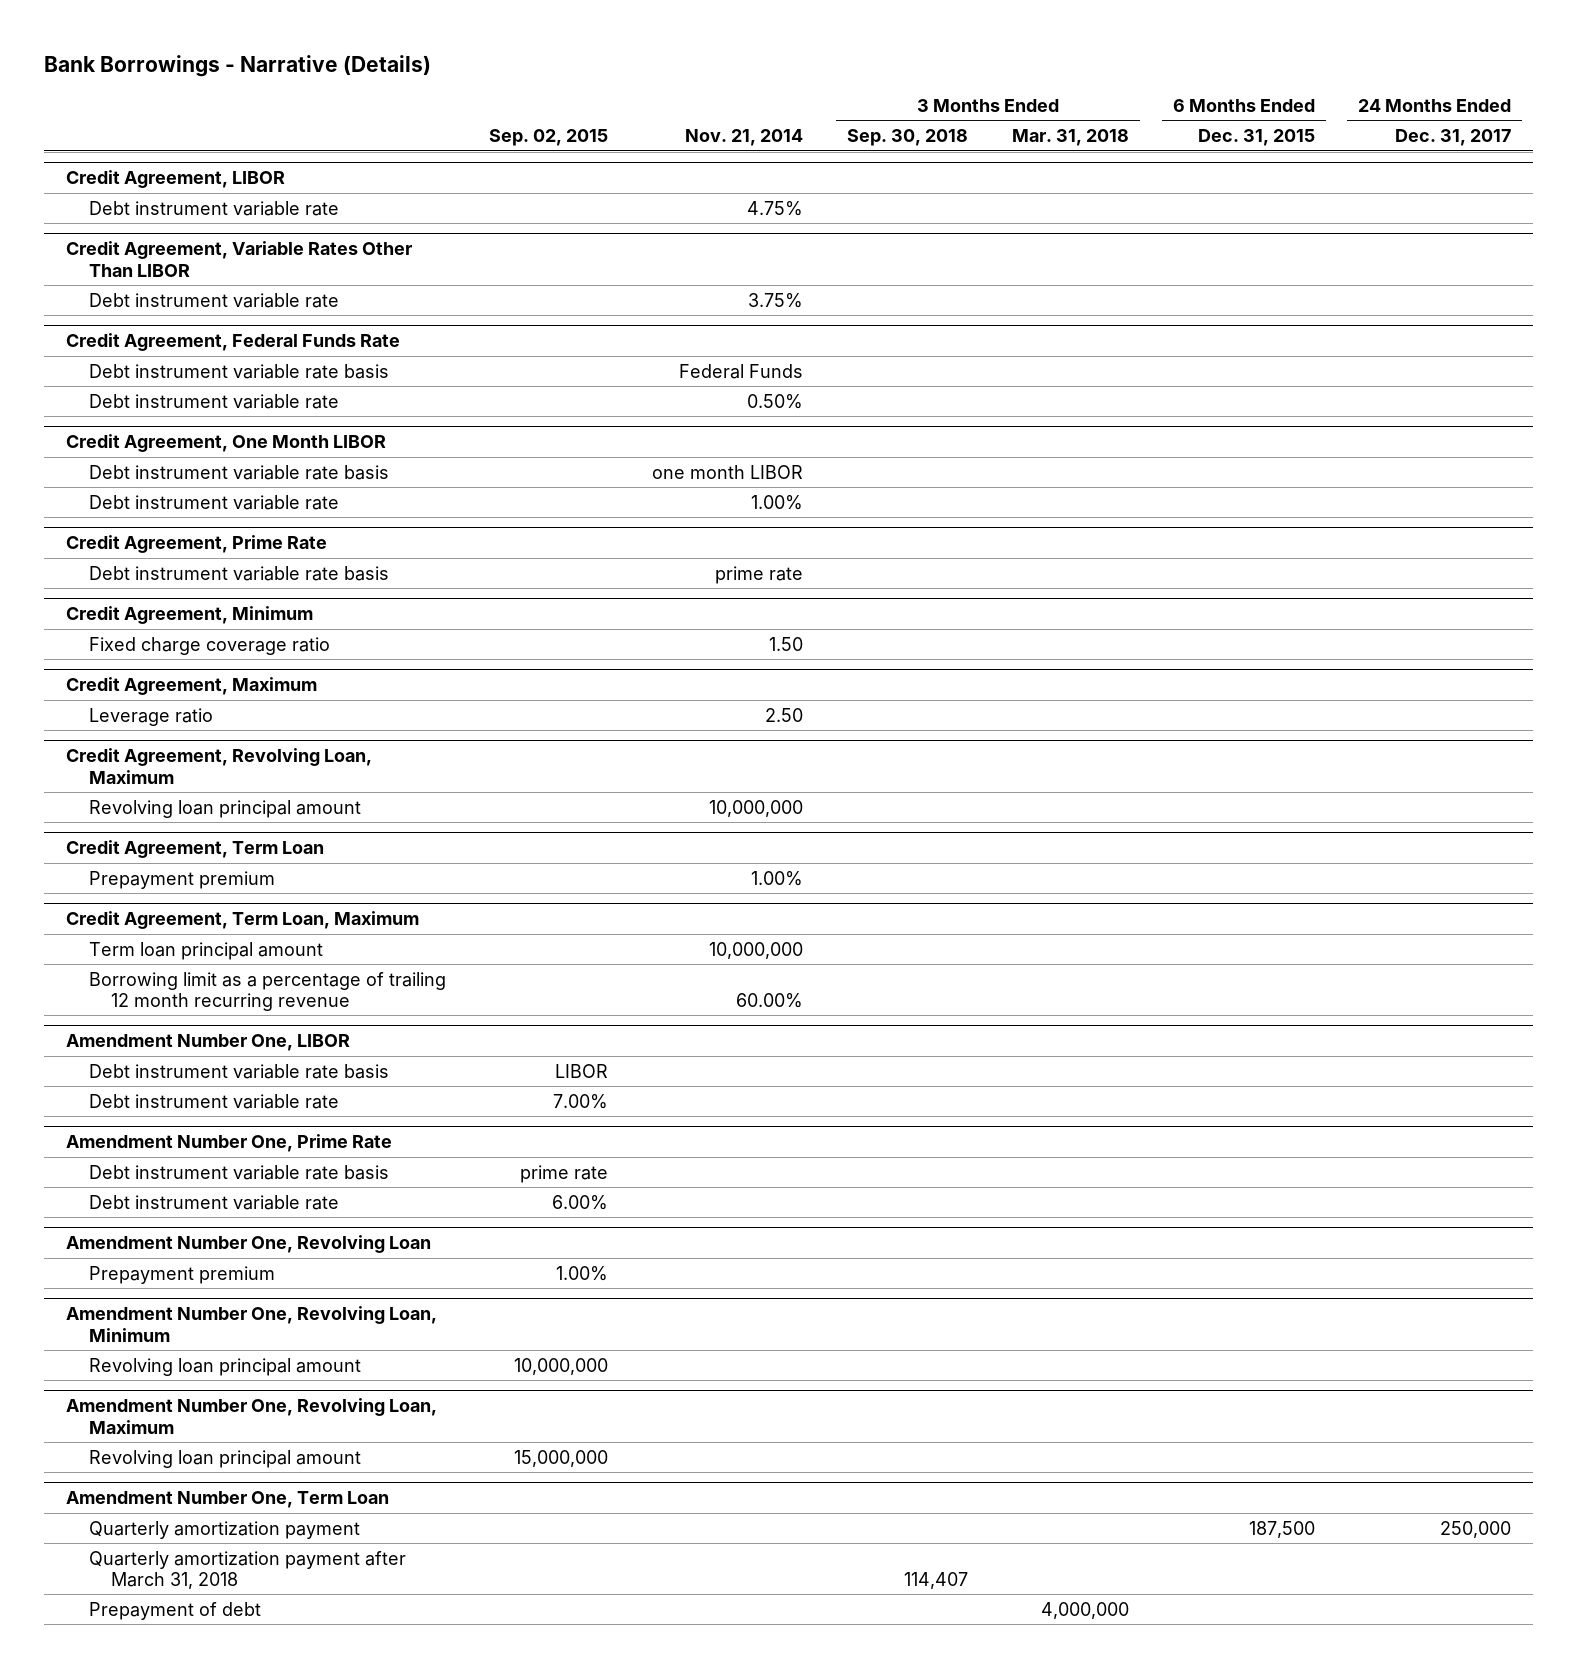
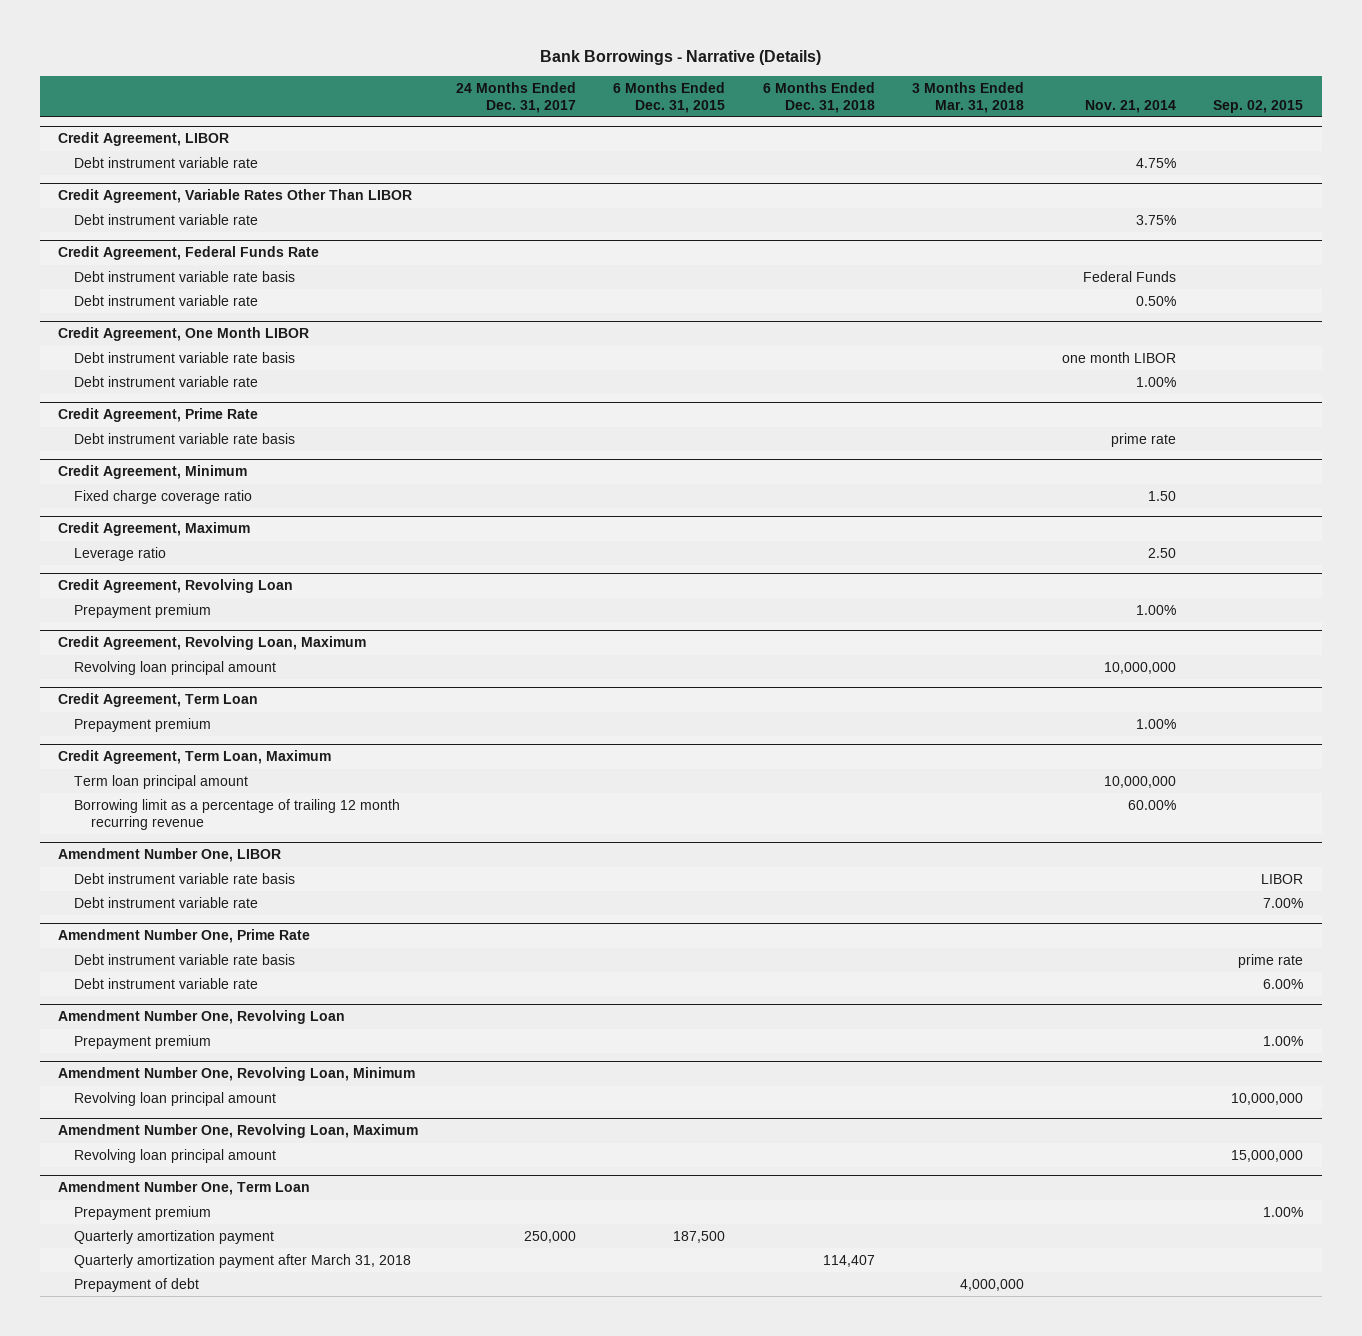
- | Sep. 02, 2015 | Nov. 21, 2014 | 3 Months Ended Sep. 30, 2018 | 3 Months Ended Mar. 31, 2018 | 6 Months Ended Dec. 31, 2015 | 24 Months Ended Dec. 31, 2017
+ | 24 Months Ended Dec. 31, 2017 | 6 Months Ended Dec. 31, 2015 | 6 Months Ended Dec. 31, 2018 | 3 Months Ended Mar. 31, 2018 | Nov. 21, 2014 | Sep. 02, 2015
+ Credit Agreement, Revolving Loan
+ Prepayment premium | | | | | 1.00% |
@ Amendment Number One, Term Loan
+ Prepayment premium | | | | | | 1.00%

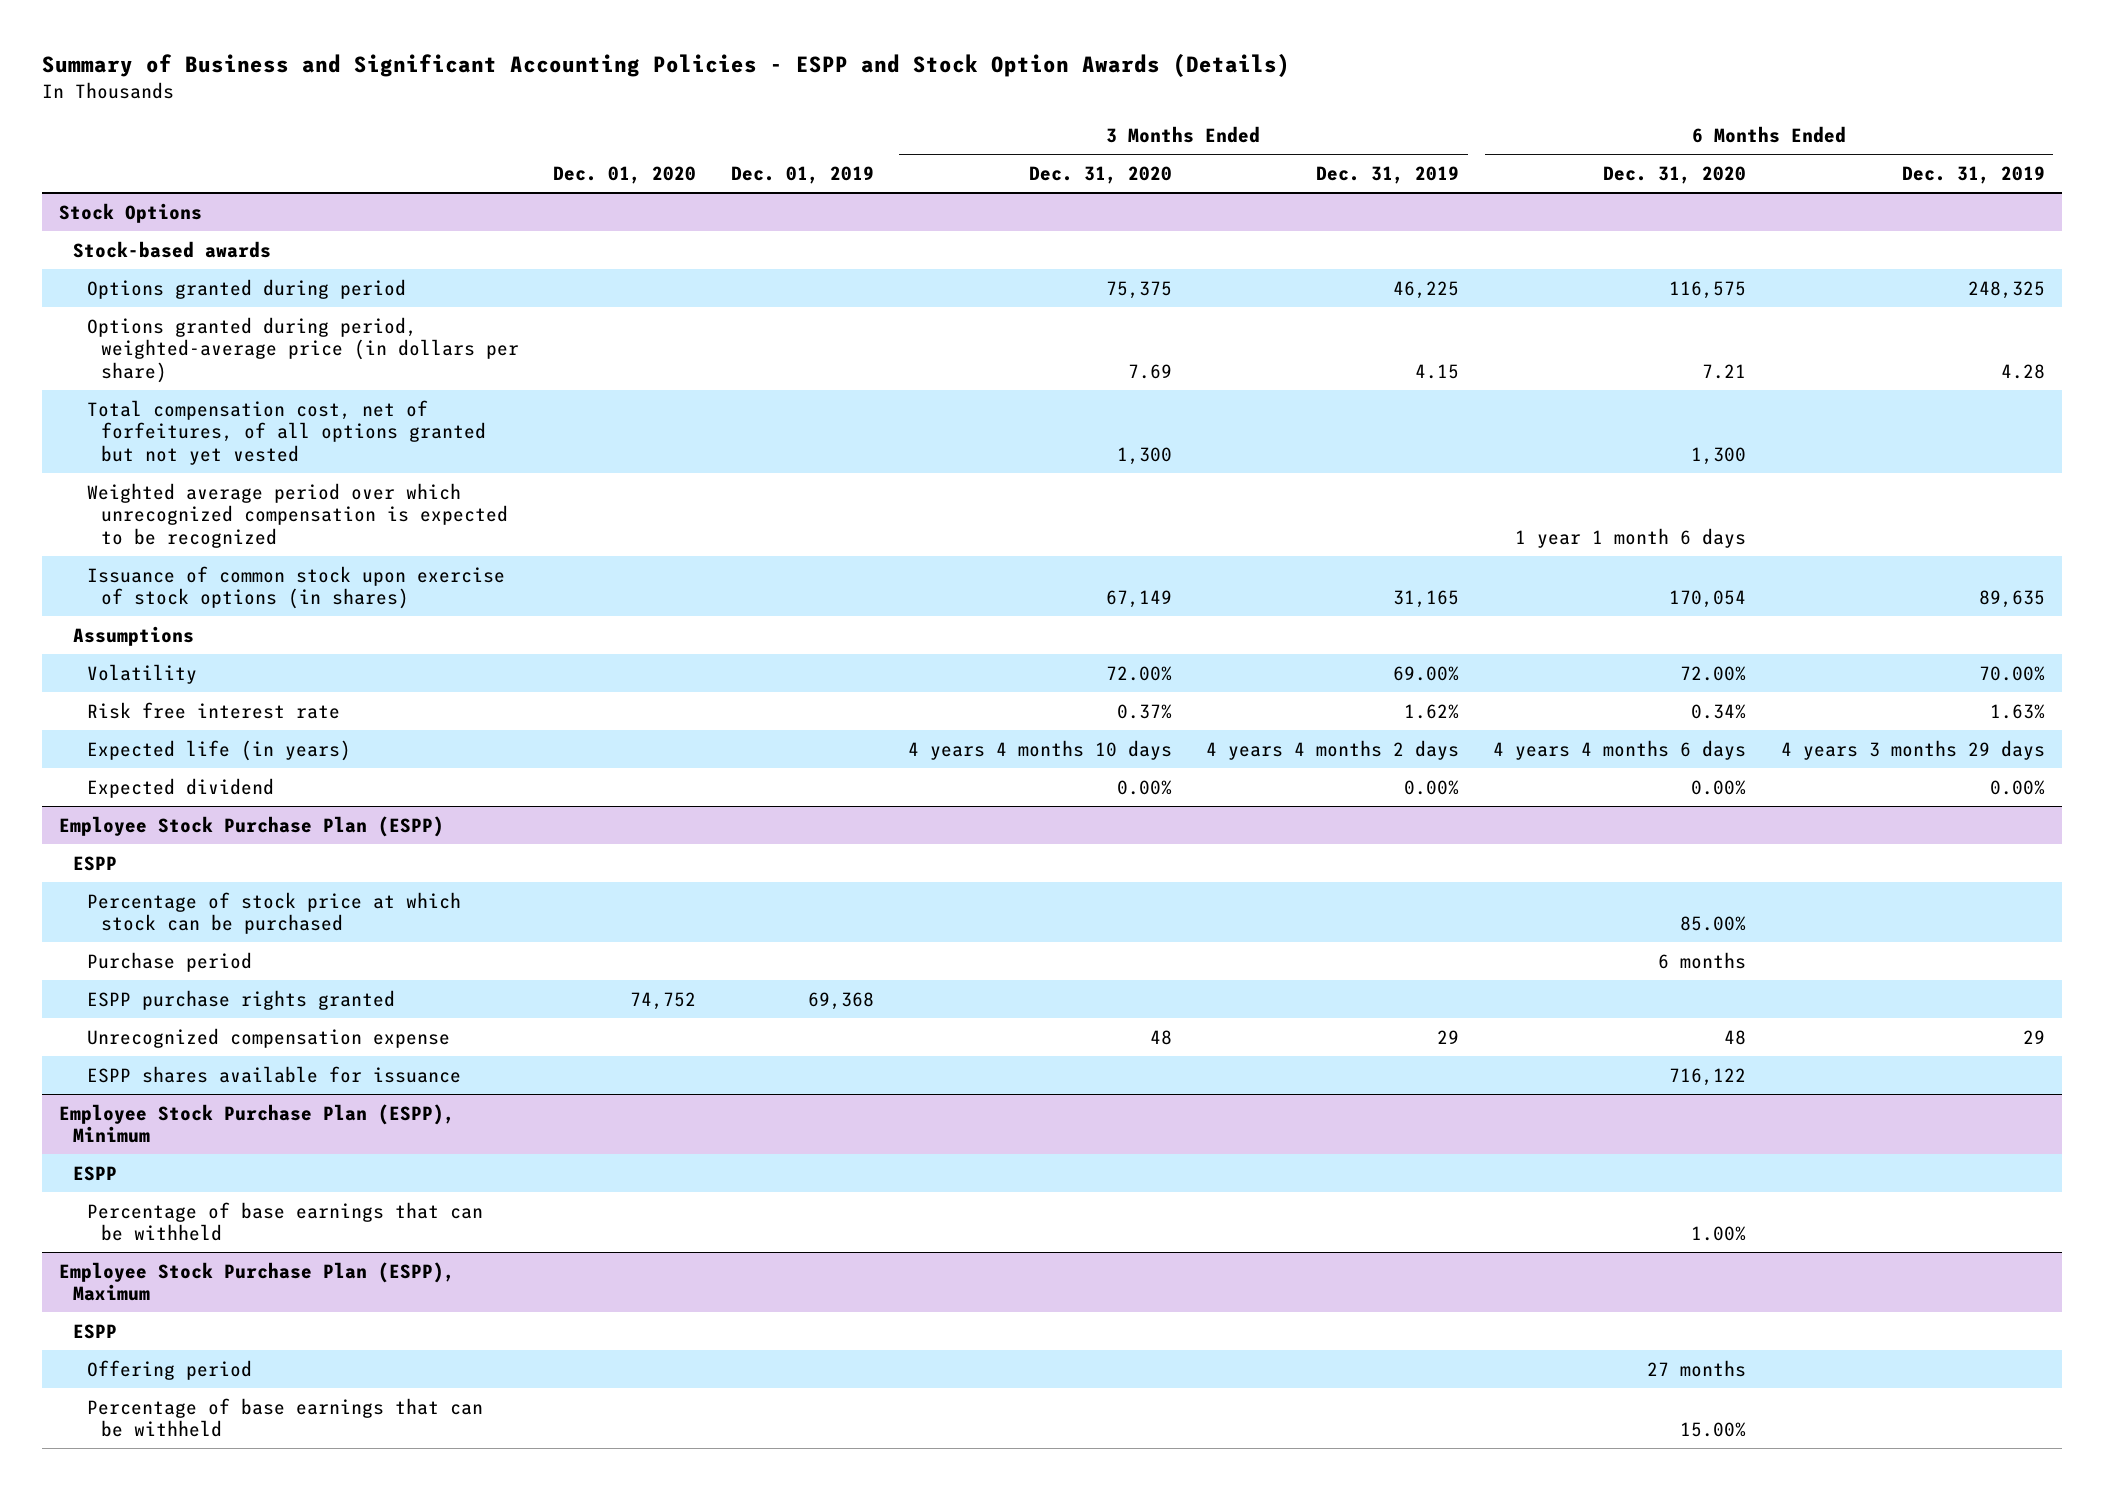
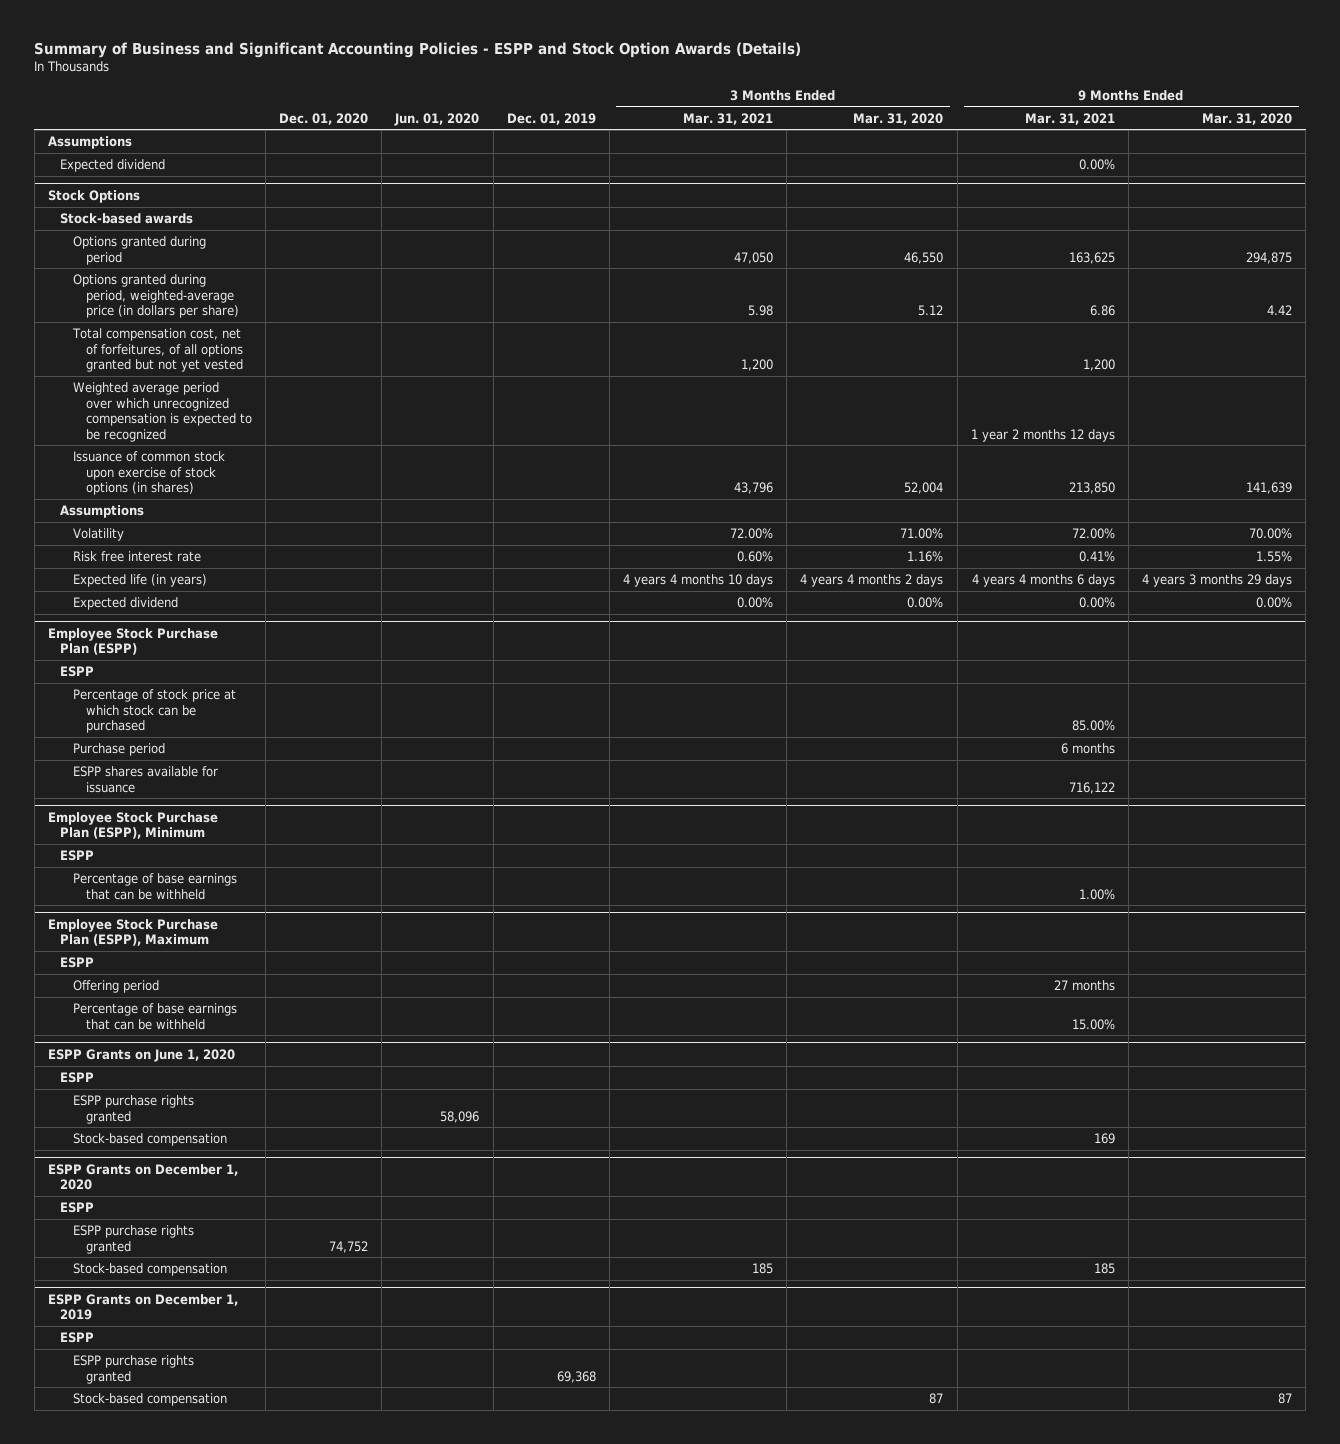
- | Dec. 01, 2020 | Dec. 01, 2019 | 3 Months Ended Dec. 31, 2020 | 3 Months Ended Dec. 31, 2019 | 6 Months Ended Dec. 31, 2020 | 6 Months Ended Dec. 31, 2019
+ | Dec. 01, 2020 | Jun. 01, 2020 | Dec. 01, 2019 | 3 Months Ended Mar. 31, 2021 | 3 Months Ended Mar. 31, 2020 | 9 Months Ended Mar. 31, 2021 | 9 Months Ended Mar. 31, 2020
+ Assumptions
+ Expected dividend | | | | | | 0.00% |
@ Employee Stock Purchase Plan (ESPP)
- ESPP purchase rights granted | 74,752 | 69,368 | | | |
- Unrecognized compensation expense | | | 48 | 29 | 48 | 29
+ ESPP Grants on June 1, 2020
+ ESPP
+ ESPP purchase rights granted | | 58,096 | | | | |
+ Stock-based compensation | | | | | | 169 |
+ ESPP Grants on December 1, 2020
+ ESPP
+ ESPP purchase rights granted | 74,752 | | | | | |
+ Stock-based compensation | | | | 185 | | 185 |
+ ESPP Grants on December 1, 2019
+ ESPP
+ ESPP purchase rights granted | | | 69,368 | | | |
+ Stock-based compensation | | | | | 87 | | 87

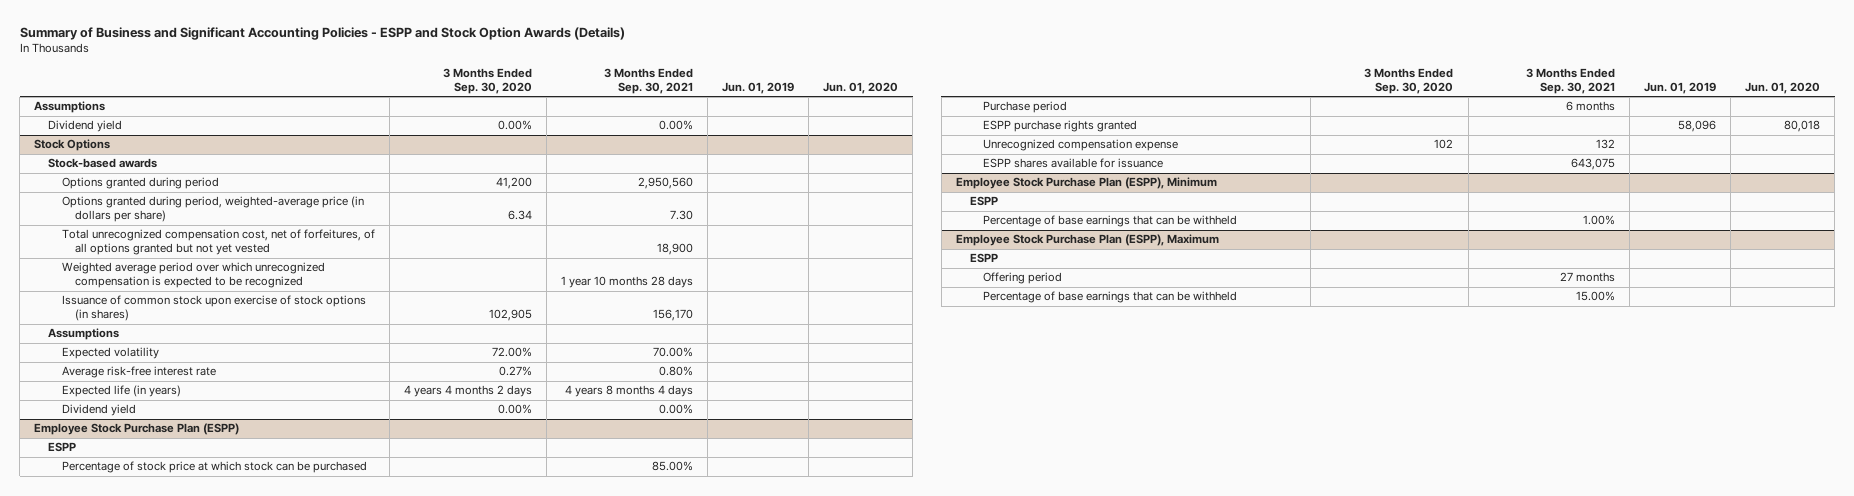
- | Dec. 01, 2020 | Jun. 01, 2020 | Dec. 01, 2019 | 3 Months Ended Mar. 31, 2021 | 3 Months Ended Mar. 31, 2020 | 9 Months Ended Mar. 31, 2021 | 9 Months Ended Mar. 31, 2020
+ | 3 Months Ended Sep. 30, 2020 | 3 Months Ended Sep. 30, 2021 | Jun. 01, 2019 | Jun. 01, 2020
- Expected dividend | | | | | | 0.00% |
+ Dividend yield | 0.00% | 0.00% | |
@ Stock Options
- Total compensation cost, net of forfeitures, of all options granted but not yet vested | | | | 1,200 | | 1,200 |
+ Total unrecognized compensation cost, net of forfeitures, of all options granted but not yet vested | | 18,900 | |
- Volatility | | | | 72.00% | 71.00% | 72.00% | 70.00%
- Risk free interest rate | | | | 0.60% | 1.16% | 0.41% | 1.55%
+ Expected volatility | 72.00% | 70.00% | |
+ Average risk-free interest rate | 0.27% | 0.80% | |
- Expected dividend | | | | 0.00% | 0.00% | 0.00% | 0.00%
+ Dividend yield | 0.00% | 0.00% | |
@ Employee Stock Purchase Plan (ESPP)
+ ESPP purchase rights granted | | | 58,096 | 80,018
+ Unrecognized compensation expense | 102 | 132 | |
- ESPP Grants on June 1, 2020
- ESPP
- ESPP purchase rights granted | | 58,096 | | | | |
- Stock-based compensation | | | | | | 169 |
- ESPP Grants on December 1, 2020
- ESPP
- ESPP purchase rights granted | 74,752 | | | | | |
- Stock-based compensation | | | | 185 | | 185 |
- ESPP Grants on December 1, 2019
- ESPP
- ESPP purchase rights granted | | | 69,368 | | | |
- Stock-based compensation | | | | | 87 | | 87

